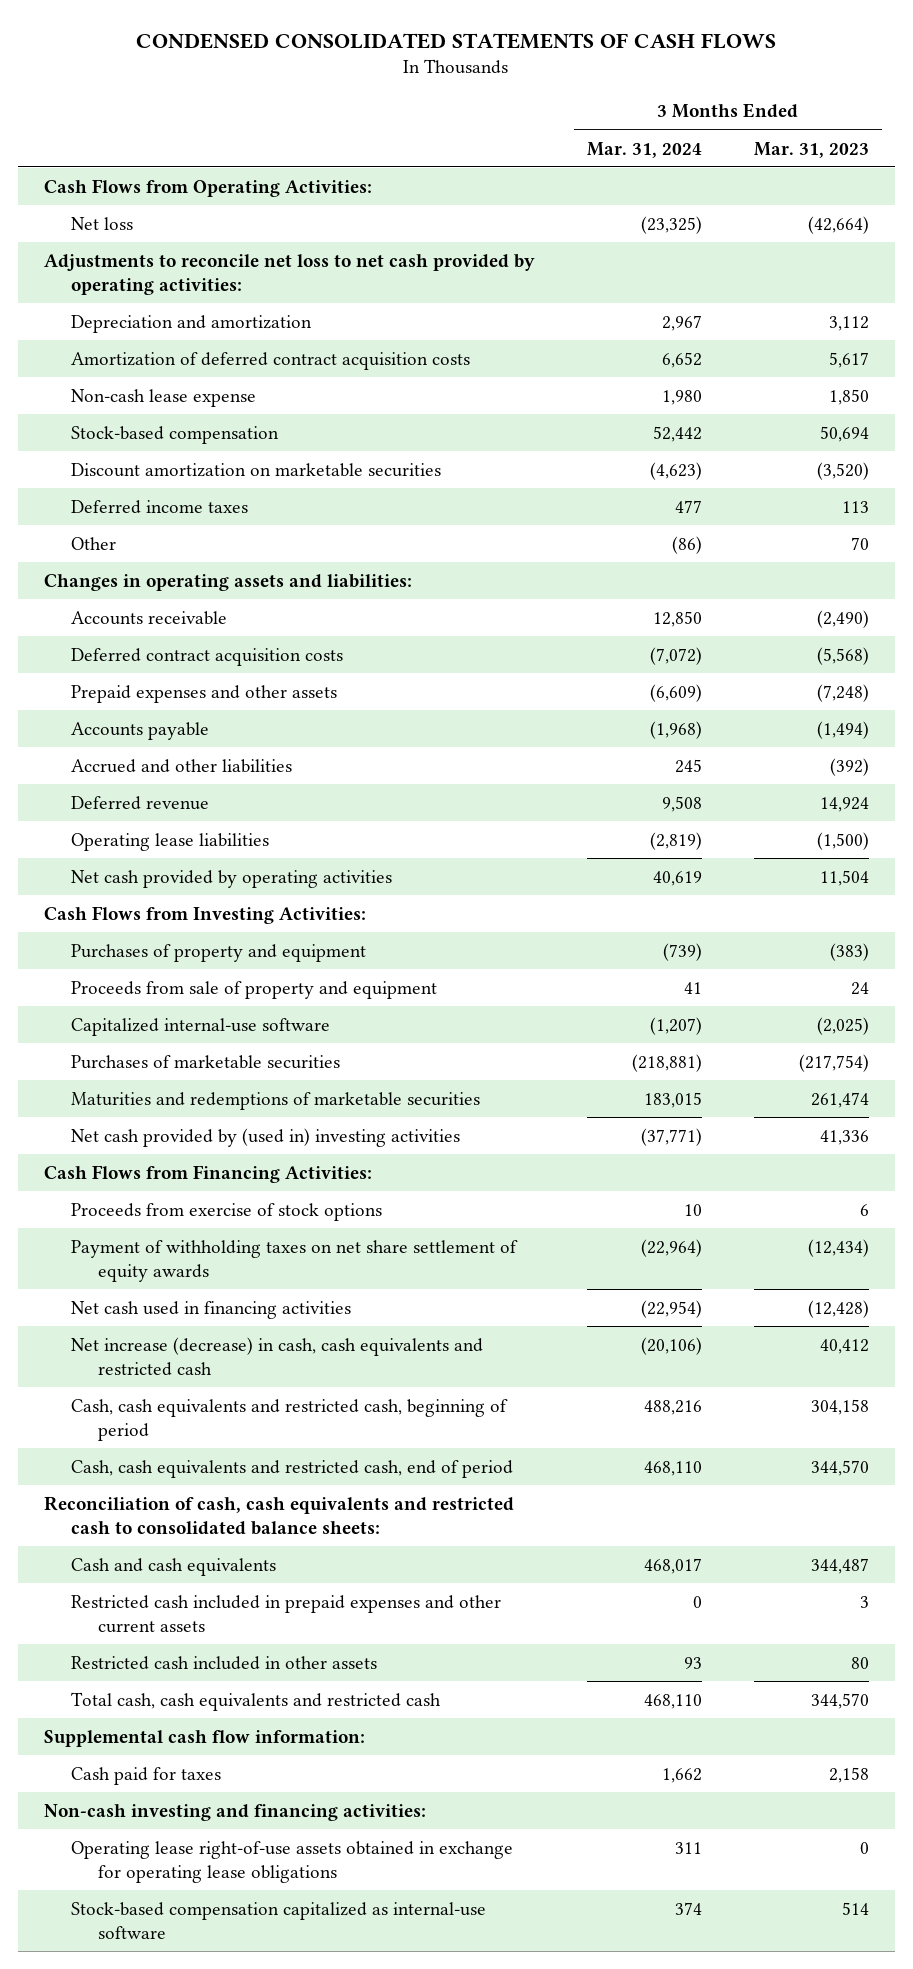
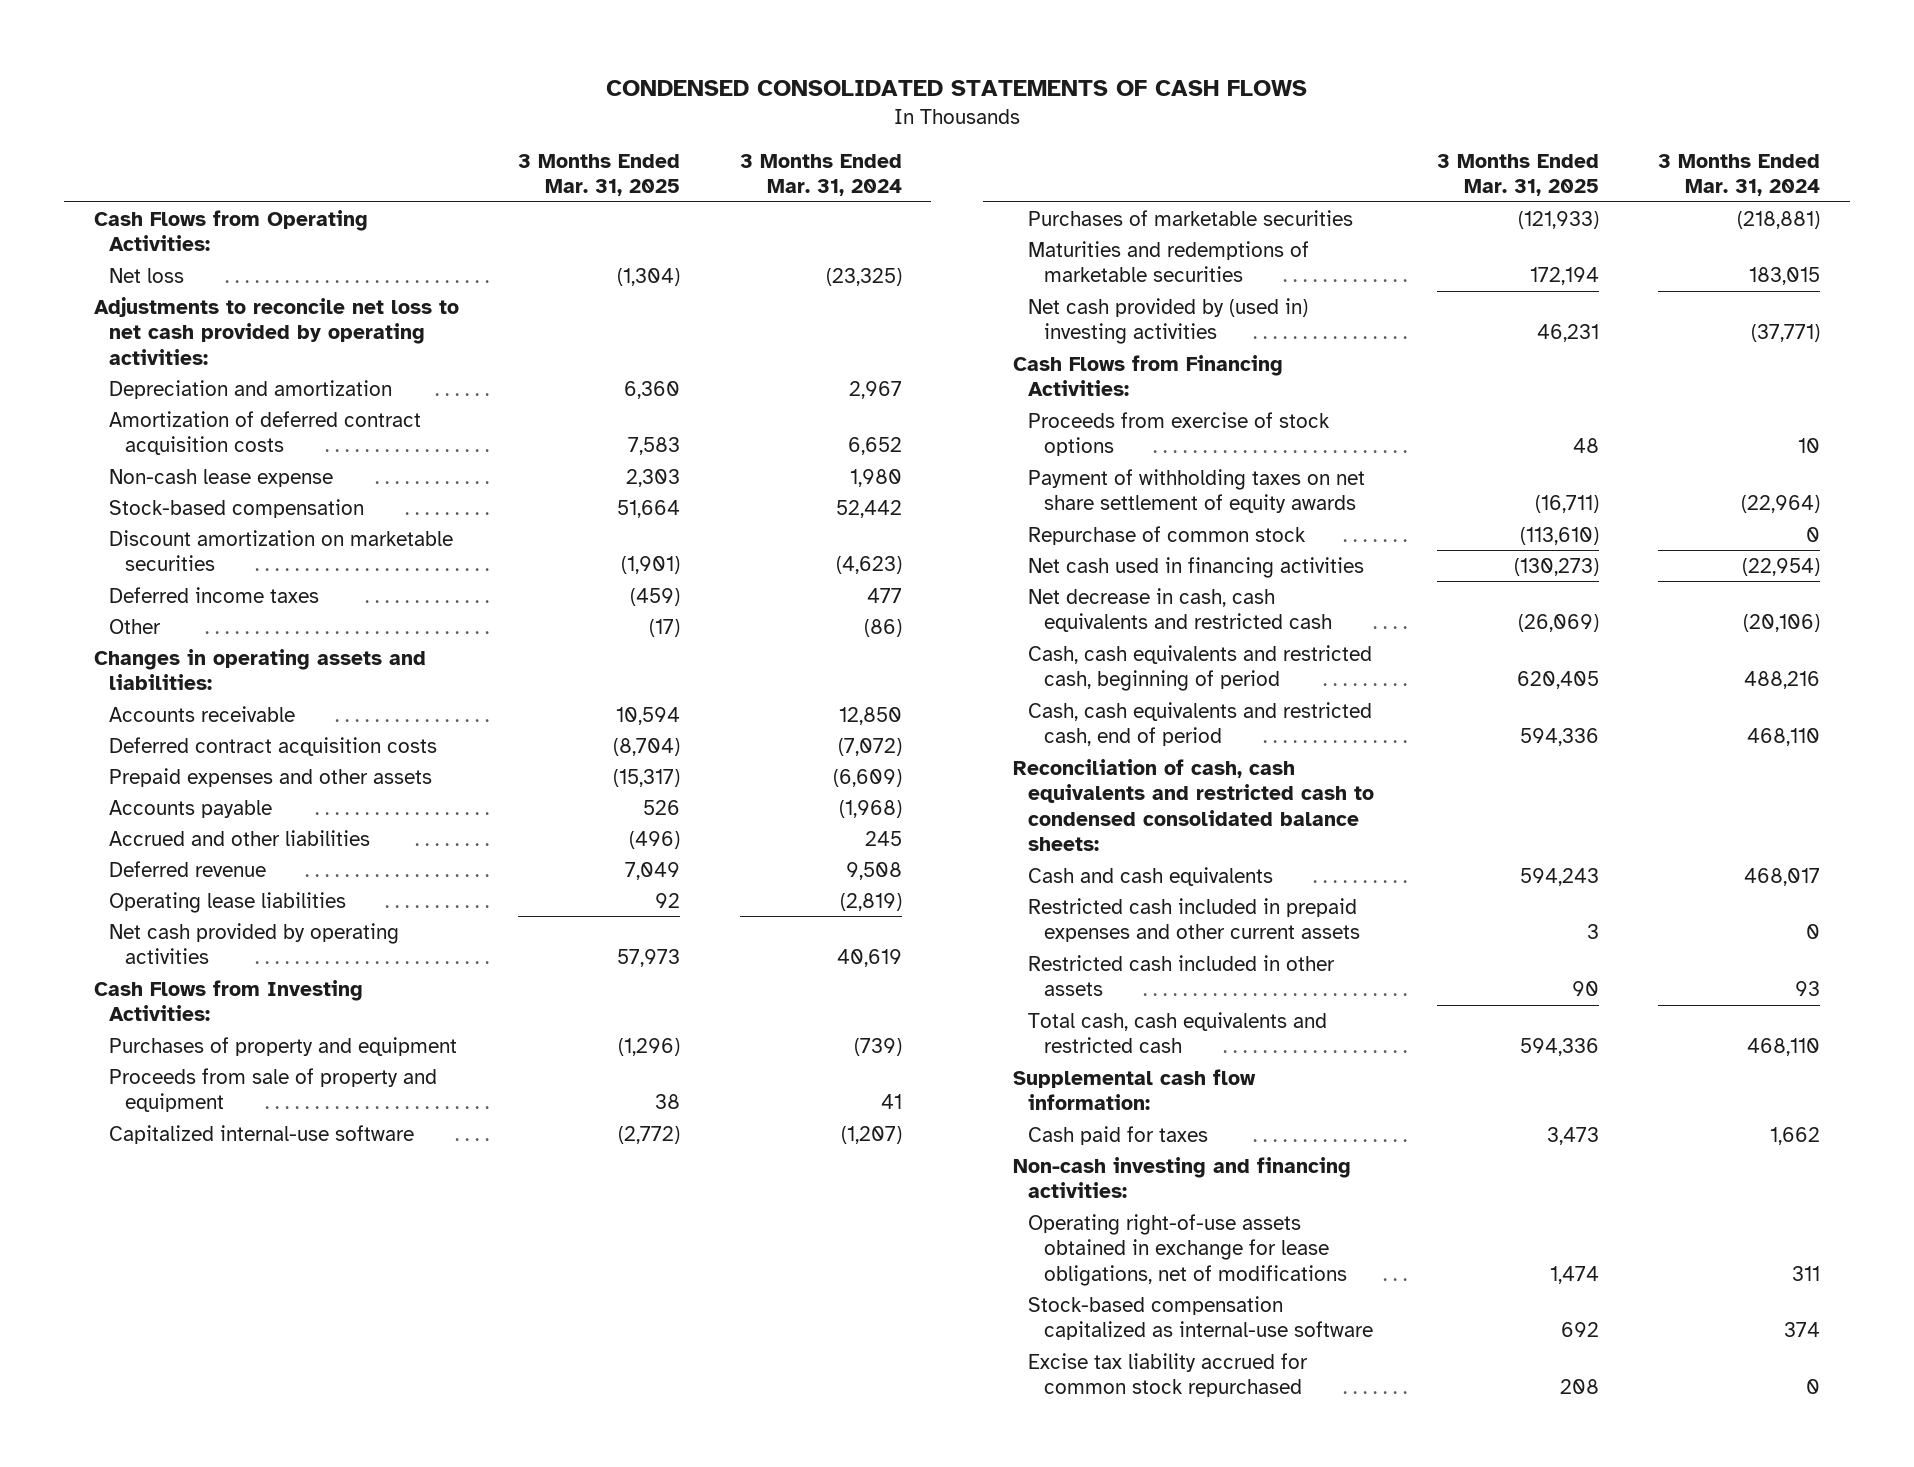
- | 3 Months Ended Mar. 31, 2024 | 3 Months Ended Mar. 31, 2023
+ | 3 Months Ended Mar. 31, 2025 | 3 Months Ended Mar. 31, 2024
+ Repurchase of common stock | (113,610) | 0
- Net increase (decrease) in cash, cash equivalents and restricted cash | (20,106) | 40,412
+ Net decrease in cash, cash equivalents and restricted cash | (26,069) | (20,106)
- Reconciliation of cash, cash equivalents and restricted cash to consolidated balance sheets:
+ Reconciliation of cash, cash equivalents and restricted cash to condensed consolidated balance sheets:
- Operating lease right-of-use assets obtained in exchange for operating lease obligations | 311 | 0
+ Operating right-of-use assets obtained in exchange for lease obligations, net of modifications | 1,474 | 311
+ Excise tax liability accrued for common stock repurchased | 208 | 0

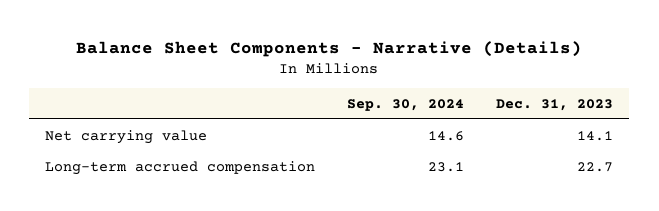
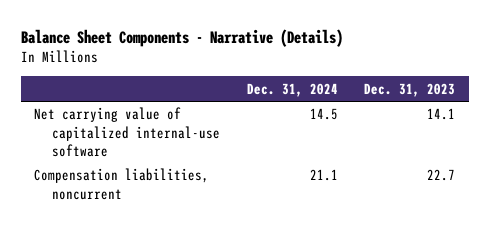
- | Sep. 30, 2024 | Dec. 31, 2023
+ | Dec. 31, 2024 | Dec. 31, 2023
- Net carrying value | 14.6 | 14.1
- Long-term accrued compensation | 23.1 | 22.7
+ Net carrying value of capitalized internal-use software | 14.5 | 14.1
+ Compensation liabilities, noncurrent | 21.1 | 22.7

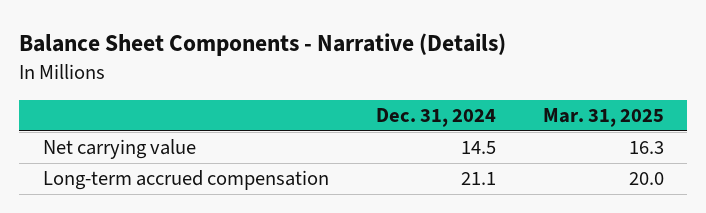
- | Dec. 31, 2024 | Dec. 31, 2023
+ | Dec. 31, 2024 | Mar. 31, 2025
- Net carrying value of capitalized internal-use software | 14.5 | 14.1
- Compensation liabilities, noncurrent | 21.1 | 22.7
+ Net carrying value | 14.5 | 16.3
+ Long-term accrued compensation | 21.1 | 20.0

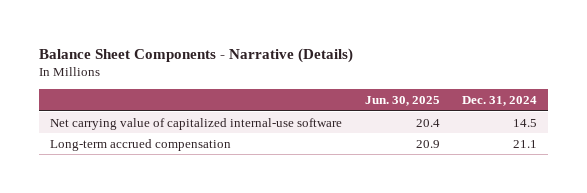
- | Dec. 31, 2024 | Mar. 31, 2025
+ | Jun. 30, 2025 | Dec. 31, 2024
- Net carrying value | 14.5 | 16.3
+ Net carrying value of capitalized internal-use software | 20.4 | 14.5

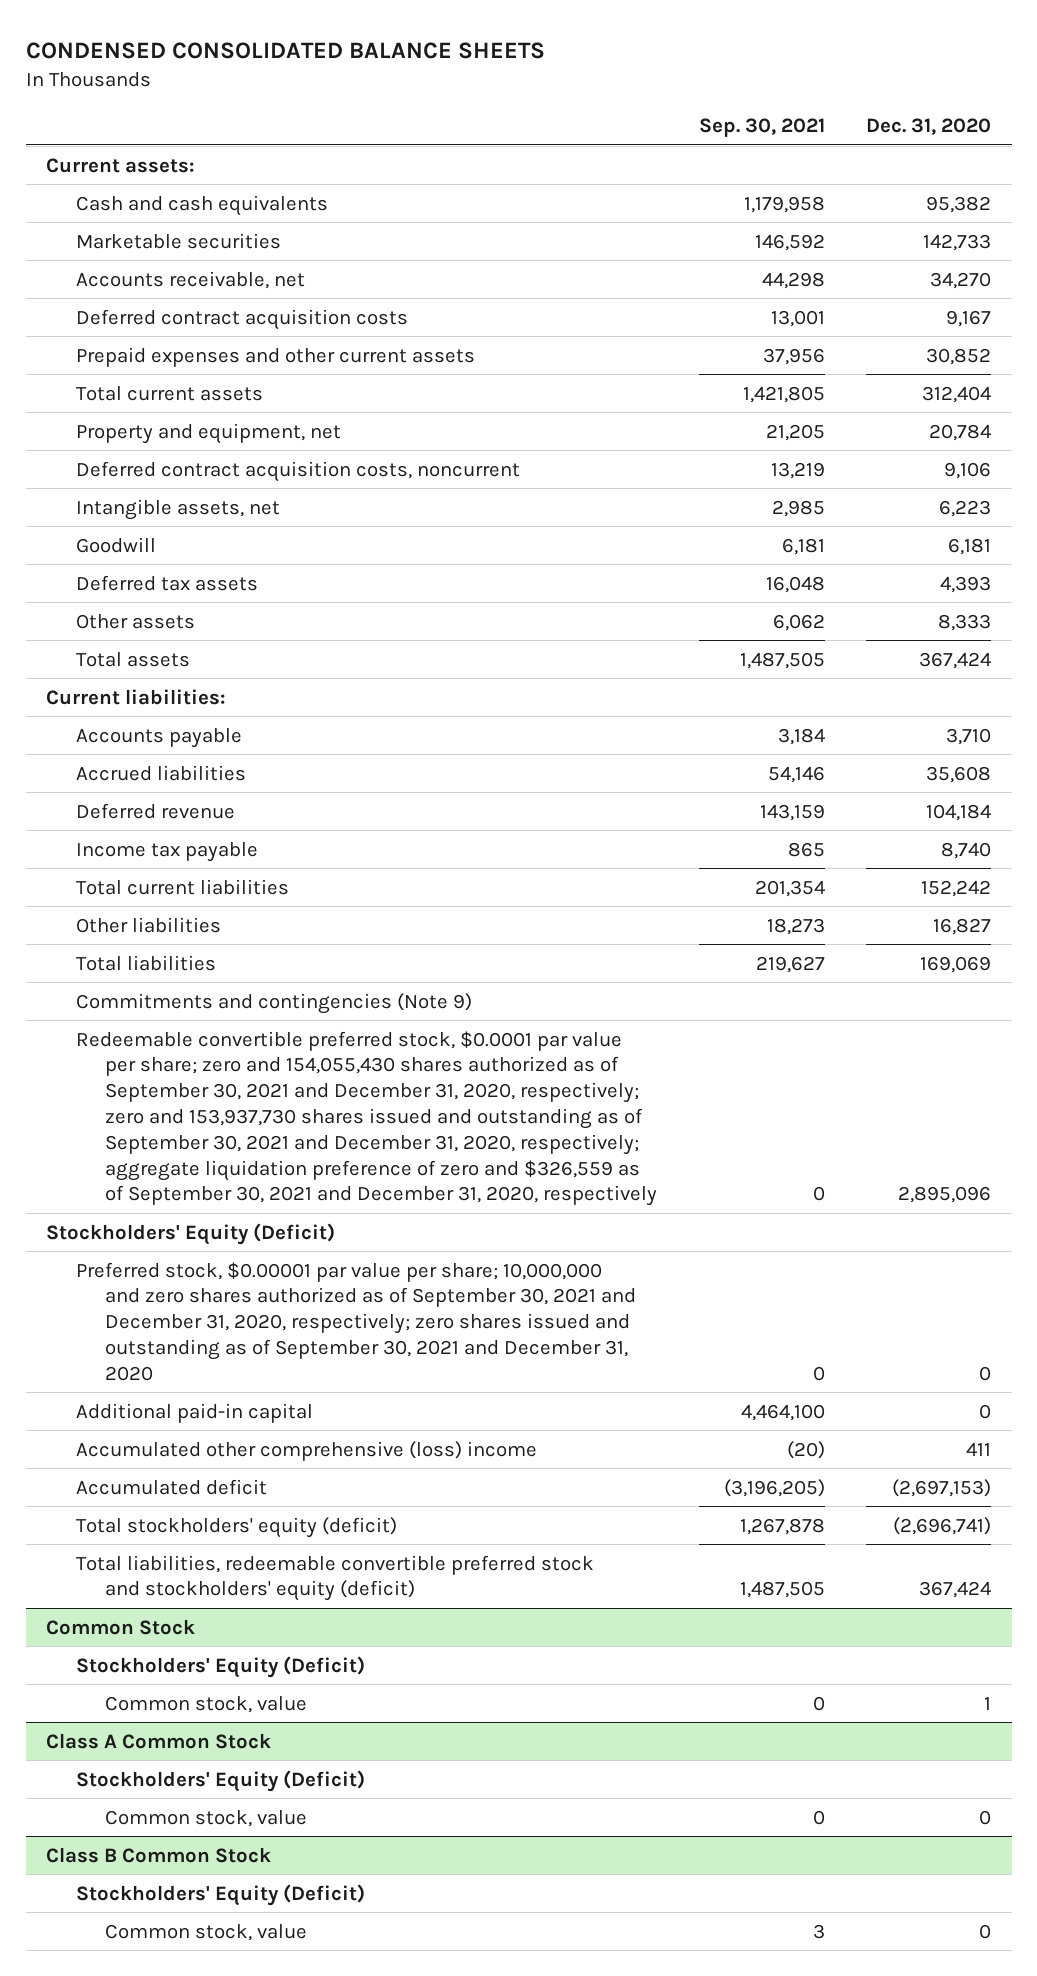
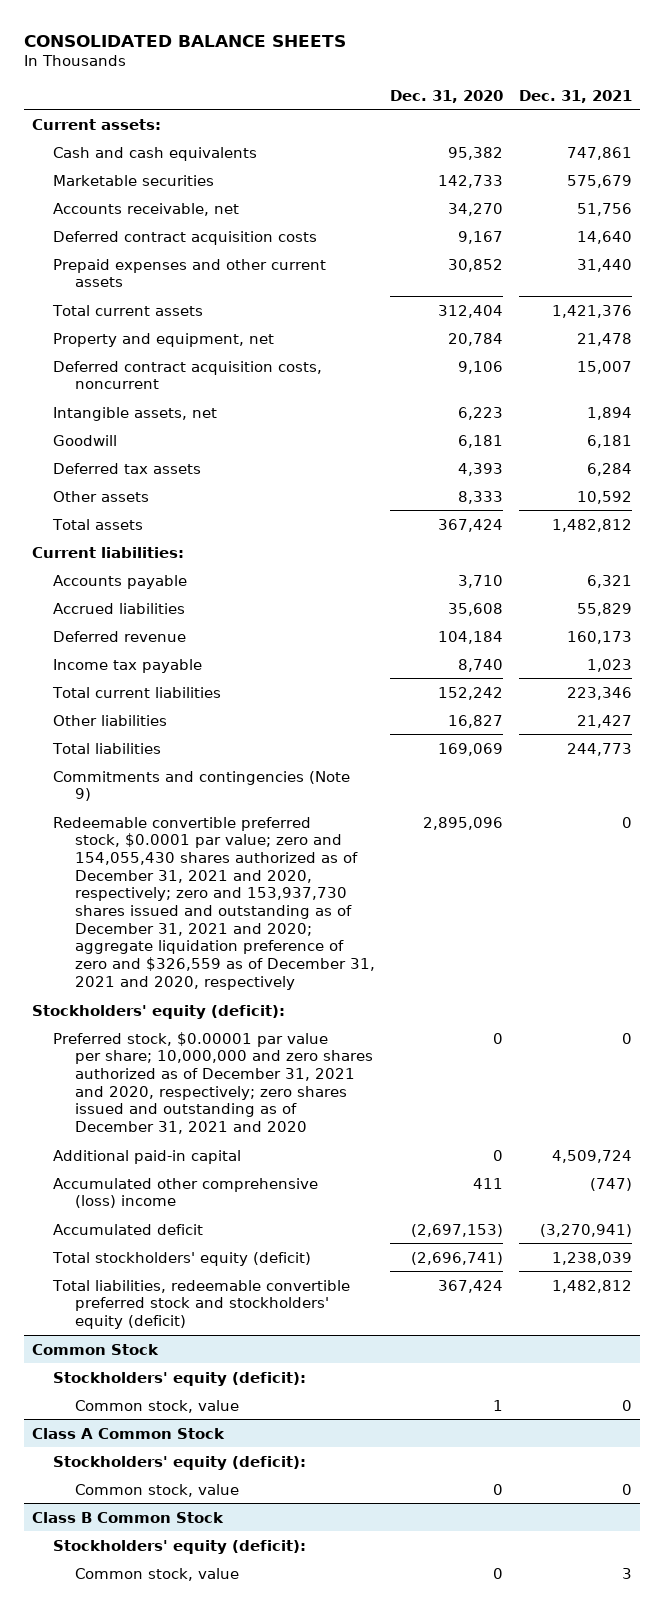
- CONDENSED CONSOLIDATED BALANCE SHEETS
+ CONSOLIDATED BALANCE SHEETS
- | Sep. 30, 2021 | Dec. 31, 2020
+ | Dec. 31, 2020 | Dec. 31, 2021
- Redeemable convertible preferred stock, $0.0001 par value per share; zero and 154,055,430 shares authorized as of September 30, 2021 and December 31, 2020, respectively; zero and 153,937,730 shares issued and outstanding as of September 30, 2021 and December 31, 2020, respectively; aggregate liquidation preference of zero and $326,559 as of September 30, 2021 and December 31, 2020, respectively | 0 | 2,895,096
- Stockholders' Equity (Deficit)
- Preferred stock, $0.00001 par value per share; 10,000,000 and zero shares authorized as of September 30, 2021 and December 31, 2020, respectively; zero shares issued and outstanding as of September 30, 2021 and December 31, 2020 | 0 | 0
+ Redeemable convertible preferred stock, $0.0001 par value; zero and 154,055,430 shares authorized as of December 31, 2021 and 2020, respectively; zero and 153,937,730 shares issued and outstanding as of December 31, 2021 and 2020; aggregate liquidation preference of zero and $326,559 as of December 31, 2021 and 2020, respectively | 2,895,096 | 0
+ Stockholders' equity (deficit):
+ Preferred stock, $0.00001 par value per share; 10,000,000 and zero shares authorized as of December 31, 2021 and 2020, respectively; zero shares issued and outstanding as of December 31, 2021 and 2020 | 0 | 0
@ Common Stock
- Stockholders' Equity (Deficit)
+ Stockholders' equity (deficit):
@ Class A Common Stock
- Stockholders' Equity (Deficit)
+ Stockholders' equity (deficit):
@ Class B Common Stock
- Stockholders' Equity (Deficit)
+ Stockholders' equity (deficit):

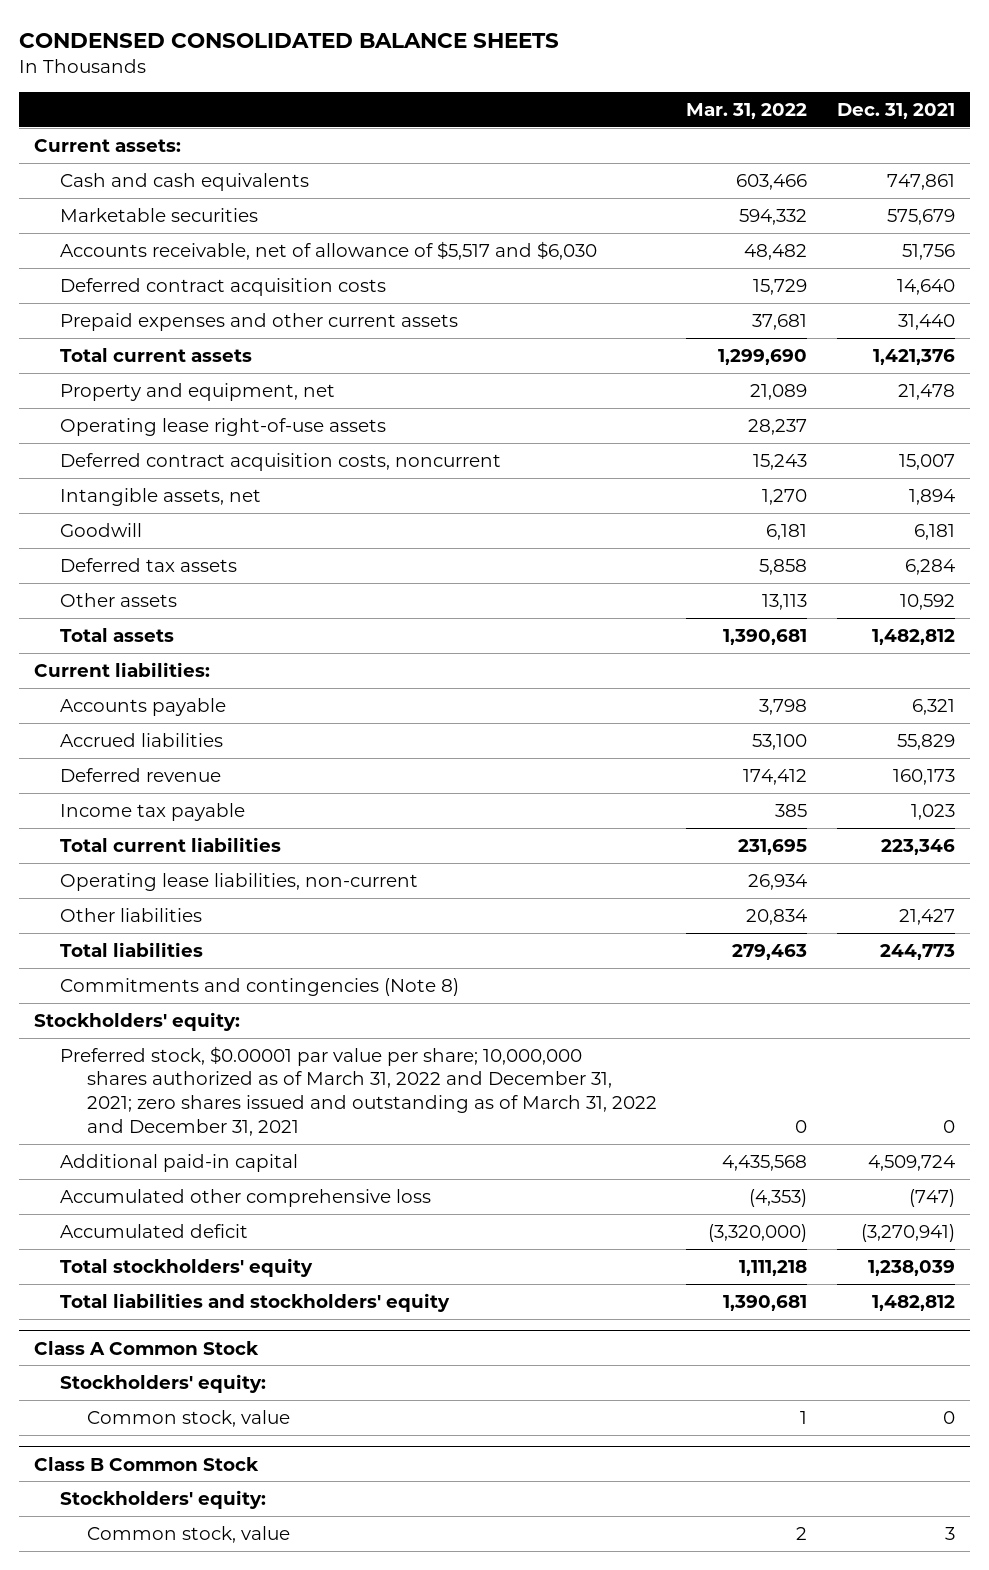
- CONSOLIDATED BALANCE SHEETS
+ CONDENSED CONSOLIDATED BALANCE SHEETS
- | Dec. 31, 2020 | Dec. 31, 2021
+ | Mar. 31, 2022 | Dec. 31, 2021
- Accounts receivable, net | 34,270 | 51,756
+ Accounts receivable, net of allowance of $5,517 and $6,030 | 48,482 | 51,756
+ Operating lease right-of-use assets | 28,237 |
+ Operating lease liabilities, non-current | 26,934 |
- Commitments and contingencies (Note 9)
- Redeemable convertible preferred stock, $0.0001 par value; zero and 154,055,430 shares authorized as of December 31, 2021 and 2020, respectively; zero and 153,937,730 shares issued and outstanding as of December 31, 2021 and 2020; aggregate liquidation preference of zero and $326,559 as of December 31, 2021 and 2020, respectively | 2,895,096 | 0
- Stockholders' equity (deficit):
- Preferred stock, $0.00001 par value per share; 10,000,000 and zero shares authorized as of December 31, 2021 and 2020, respectively; zero shares issued and outstanding as of December 31, 2021 and 2020 | 0 | 0
+ Commitments and contingencies (Note 8)
+ Stockholders' equity:
+ Preferred stock, $0.00001 par value per share; 10,000,000 shares authorized as of March 31, 2022 and December 31, 2021; zero shares issued and outstanding as of March 31, 2022 and December 31, 2021 | 0 | 0
- Accumulated other comprehensive (loss) income | 411 | (747)
+ Accumulated other comprehensive loss | (4,353) | (747)
- Total stockholders' equity (deficit) | (2,696,741) | 1,238,039
- Total liabilities, redeemable convertible preferred stock and stockholders' equity (deficit) | 367,424 | 1,482,812
- Common Stock
- Stockholders' equity (deficit):
- Common stock, value | 1 | 0
+ Total stockholders' equity | 1,111,218 | 1,238,039
+ Total liabilities and stockholders' equity | 1,390,681 | 1,482,812
@ Class A Common Stock
- Stockholders' equity (deficit):
+ Stockholders' equity:
@ Class B Common Stock
- Stockholders' equity (deficit):
+ Stockholders' equity:

